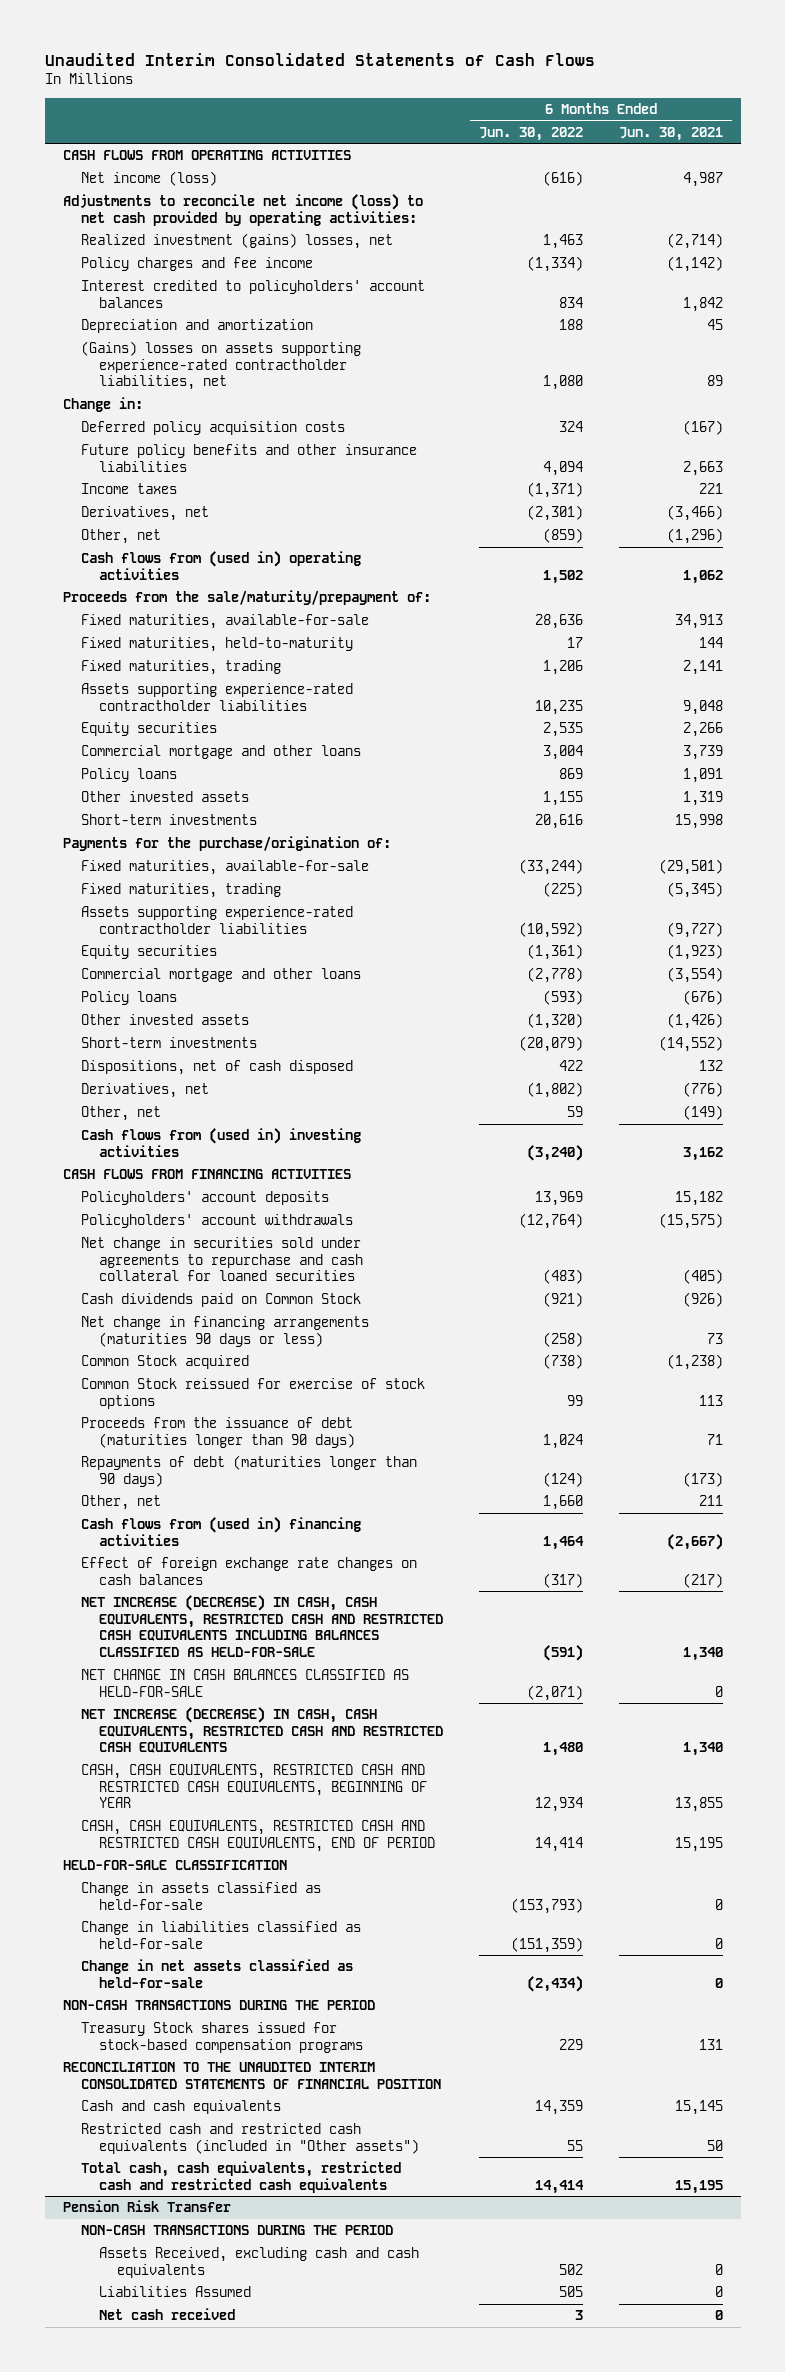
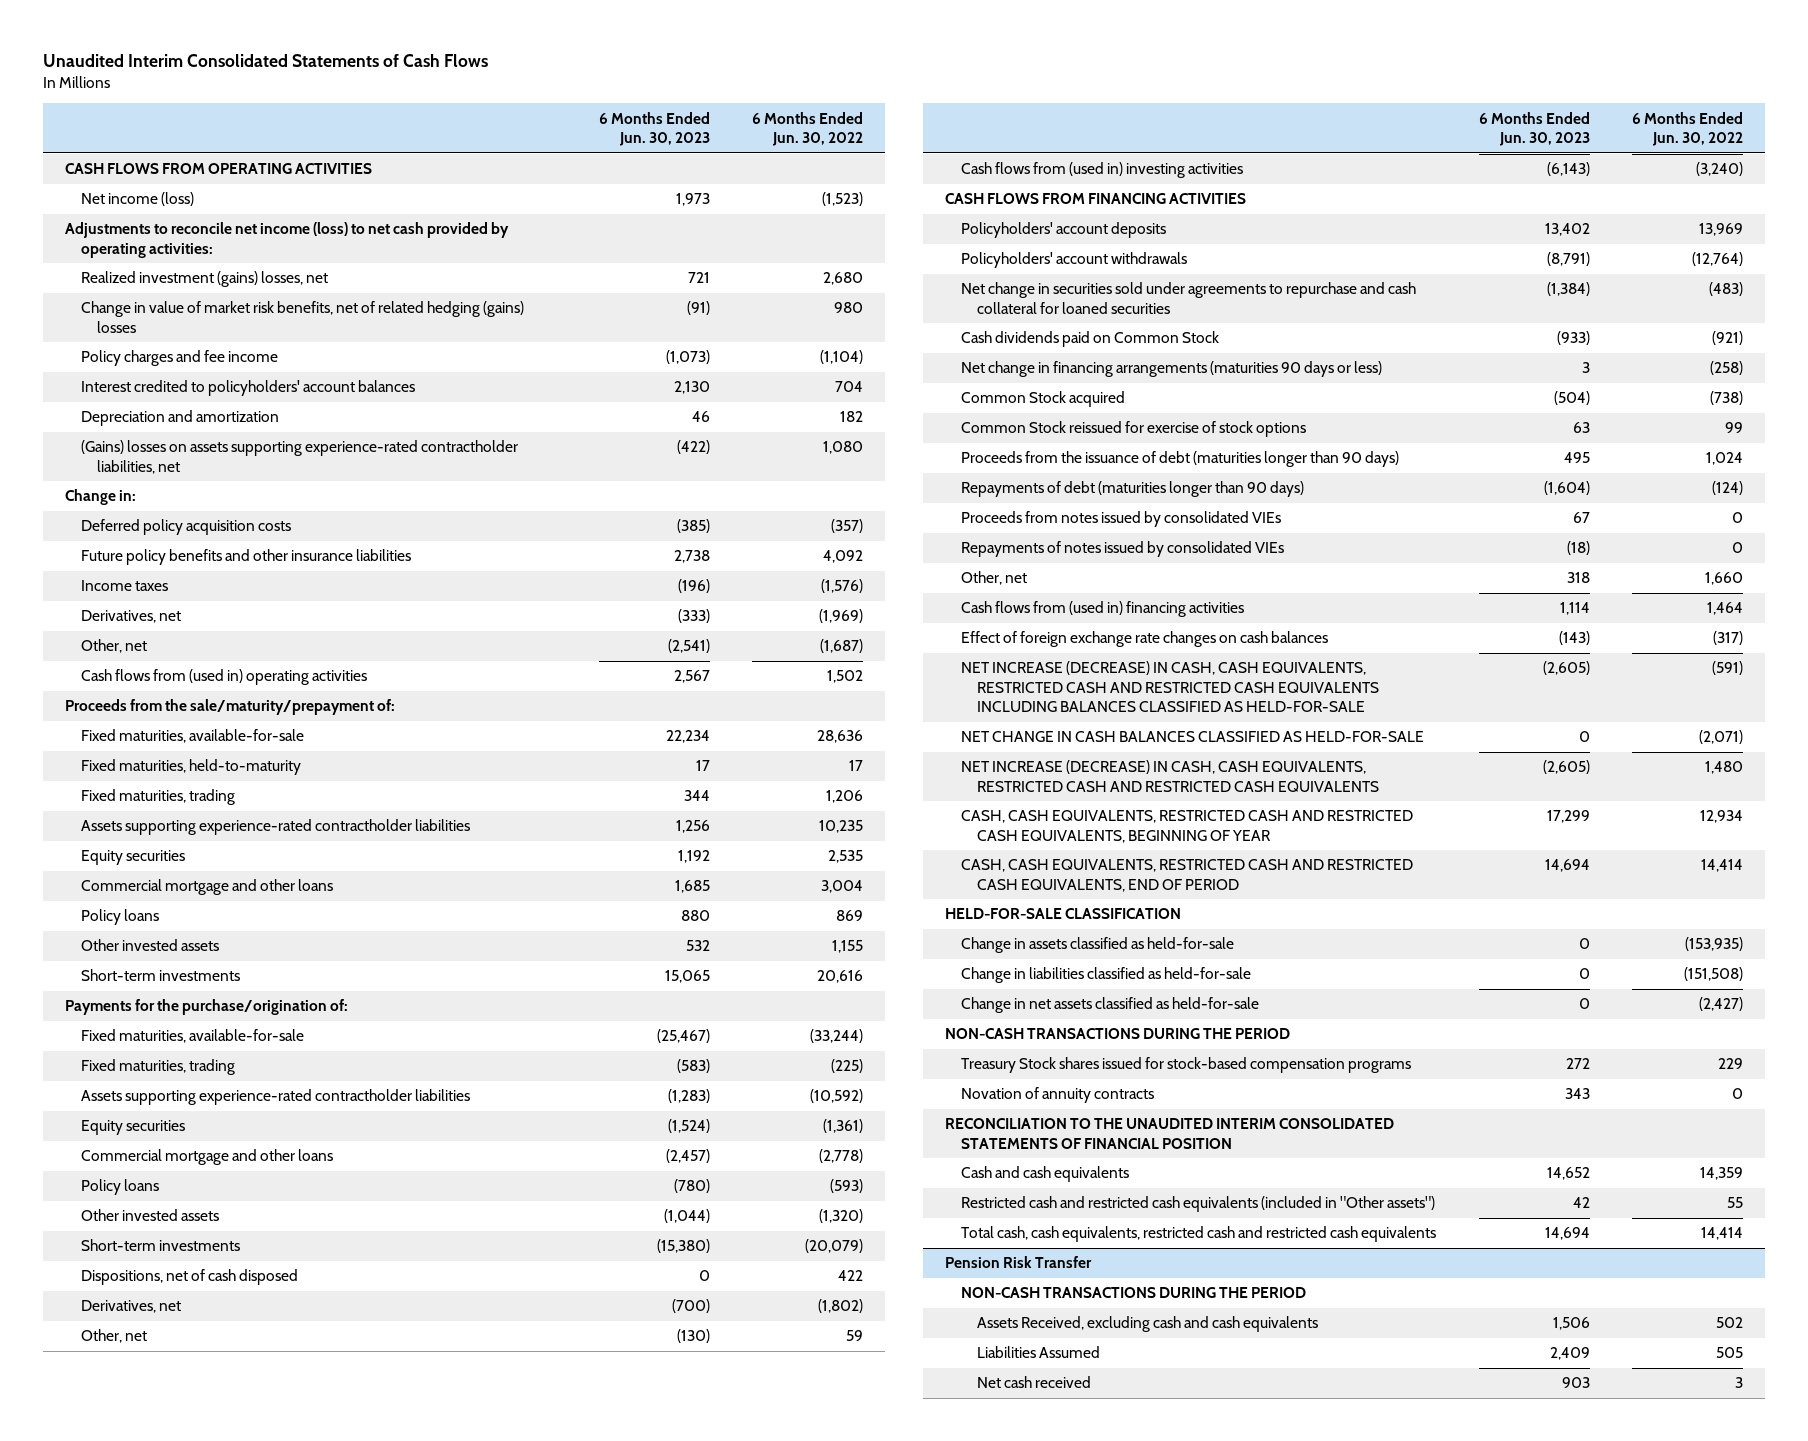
- | 6 Months Ended Jun. 30, 2022 | 6 Months Ended Jun. 30, 2021
+ | 6 Months Ended Jun. 30, 2023 | 6 Months Ended Jun. 30, 2022
- Net income (loss) | (616) | 4,987
+ Net income (loss) | 1,973 | (1,523)
- Realized investment (gains) losses, net | 1,463 | (2,714)
- Policy charges and fee income | (1,334) | (1,142)
- Interest credited to policyholders' account balances | 834 | 1,842
- Depreciation and amortization | 188 | 45
+ Realized investment (gains) losses, net | 721 | 2,680
+ Change in value of market risk benefits, net of related hedging (gains) losses | (91) | 980
+ Policy charges and fee income | (1,073) | (1,104)
+ Interest credited to policyholders' account balances | 2,130 | 704
+ Depreciation and amortization | 46 | 182
- Deferred policy acquisition costs | 324 | (167)
- Future policy benefits and other insurance liabilities | 4,094 | 2,663
- Income taxes | (1,371) | 221
- Derivatives, net | (2,301) | (3,466)
- Other, net | (859) | (1,296)
+ Deferred policy acquisition costs | (385) | (357)
+ Future policy benefits and other insurance liabilities | 2,738 | 4,092
+ Income taxes | (196) | (1,576)
+ Derivatives, net | (333) | (1,969)
+ Other, net | (2,541) | (1,687)
+ Proceeds from notes issued by consolidated VIEs | 67 | 0
+ Repayments of notes issued by consolidated VIEs | (18) | 0
- Change in assets classified as held-for-sale | (153,793) | 0
- Change in liabilities classified as held-for-sale | (151,359) | 0
- Change in net assets classified as held-for-sale | (2,434) | 0
+ Change in assets classified as held-for-sale | 0 | (153,935)
+ Change in liabilities classified as held-for-sale | 0 | (151,508)
+ Change in net assets classified as held-for-sale | 0 | (2,427)
+ Novation of annuity contracts | 343 | 0

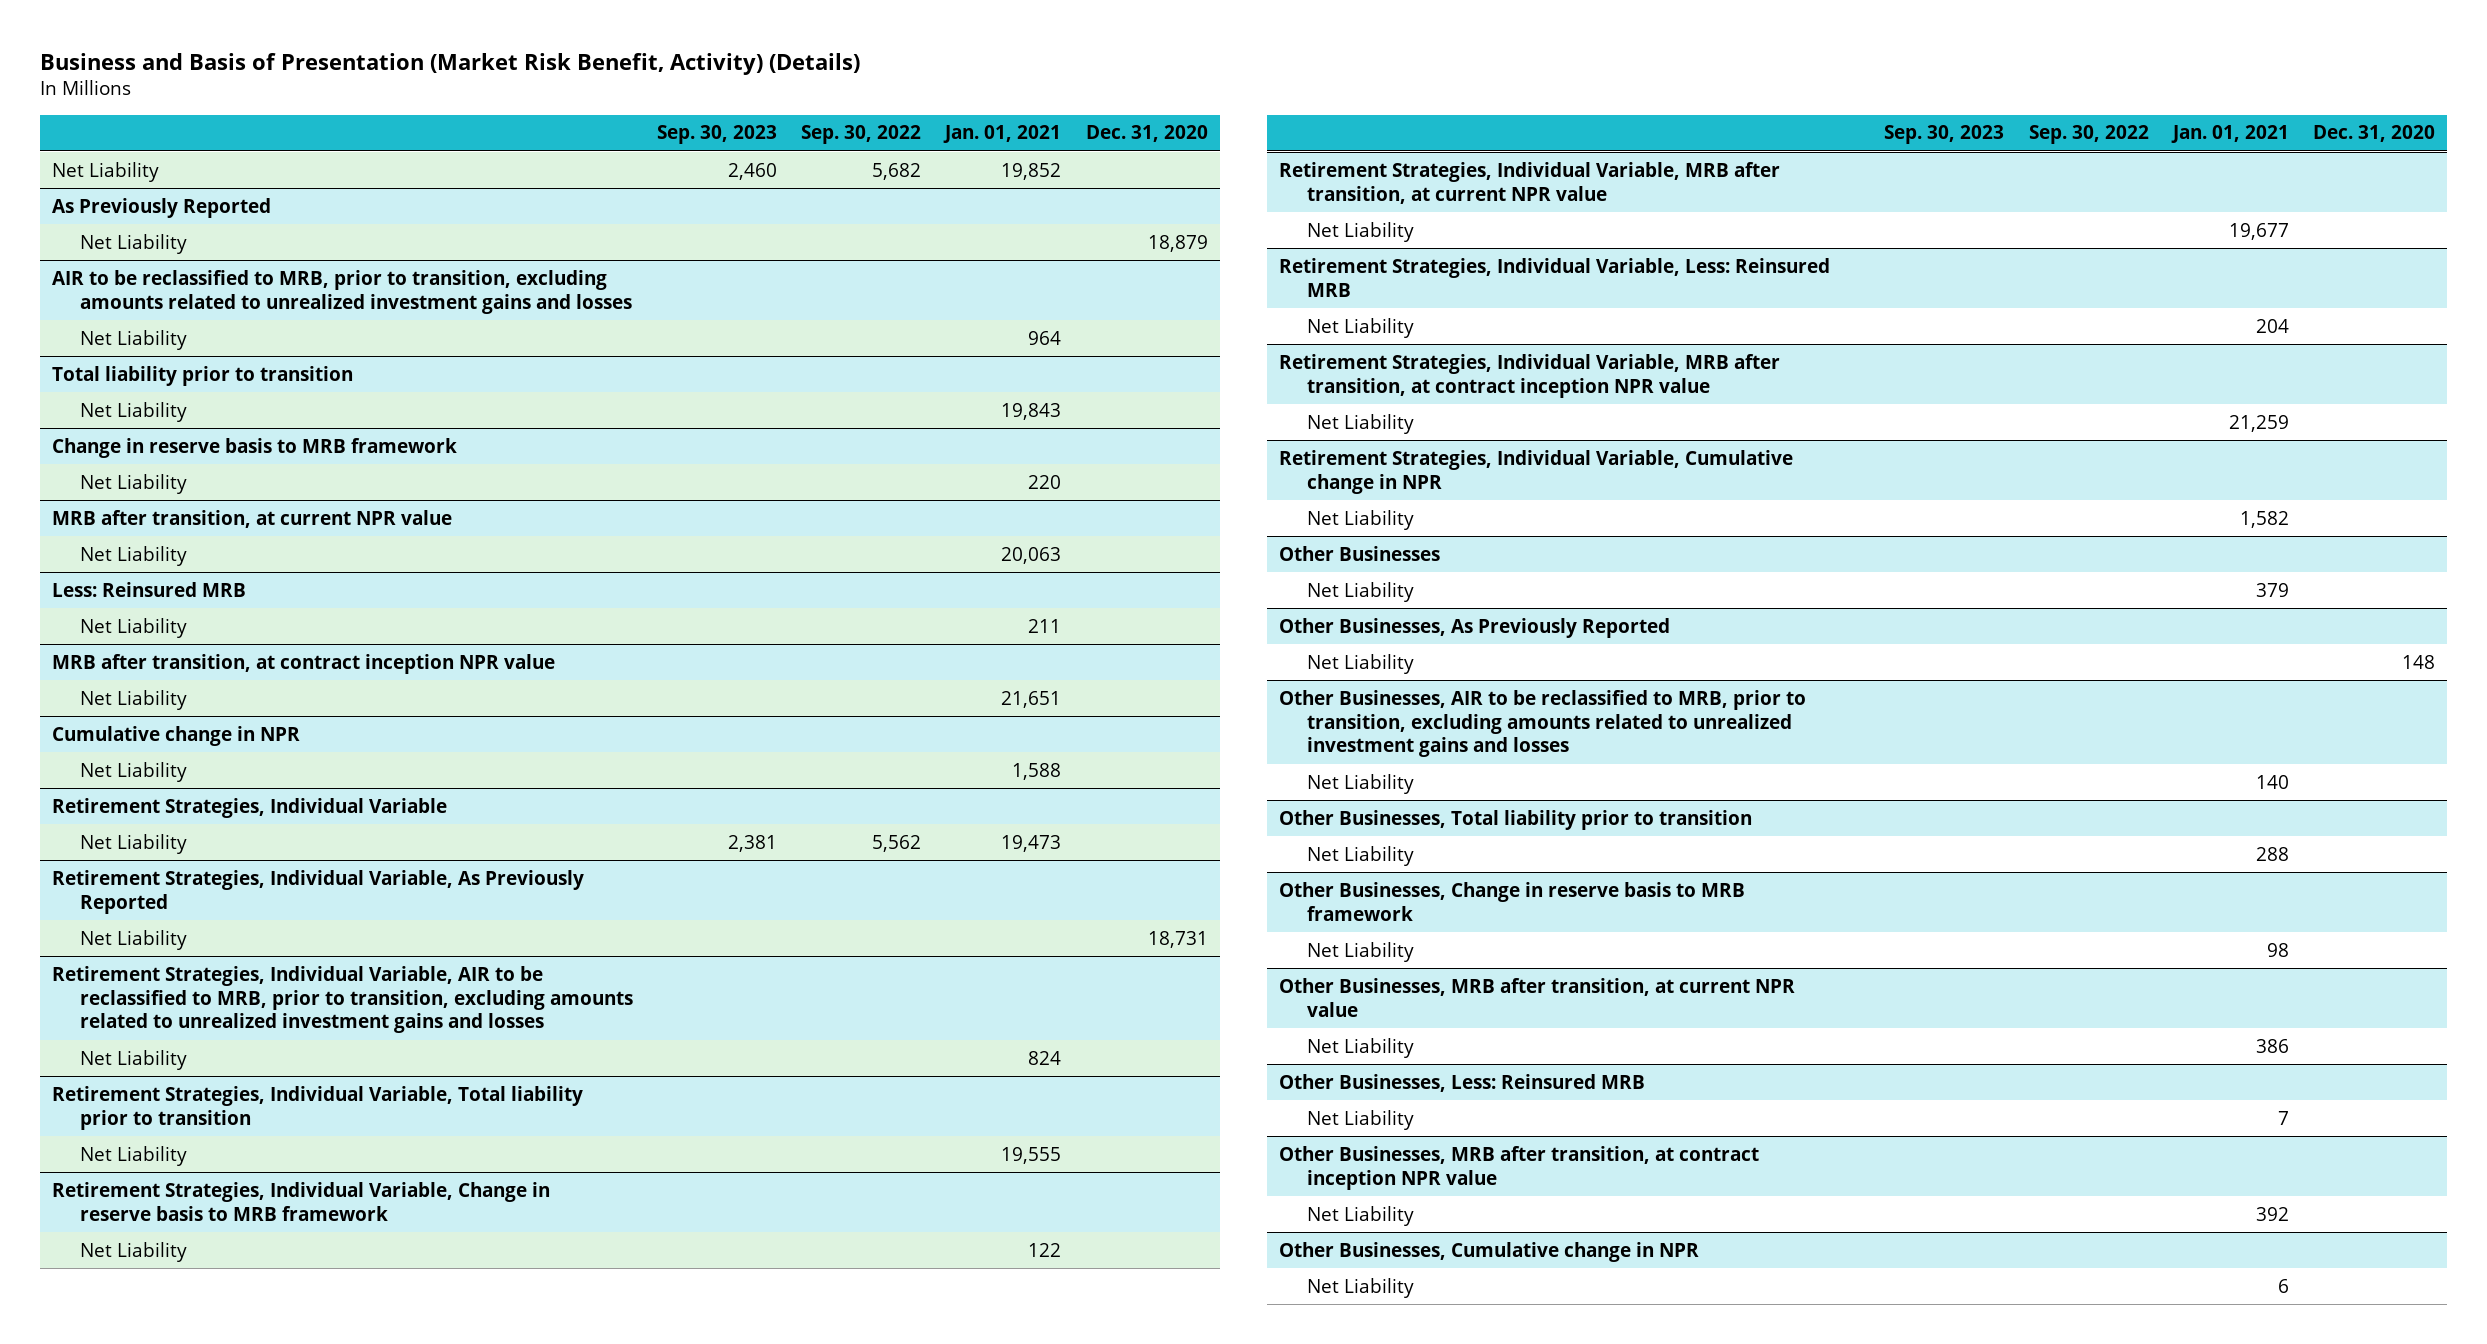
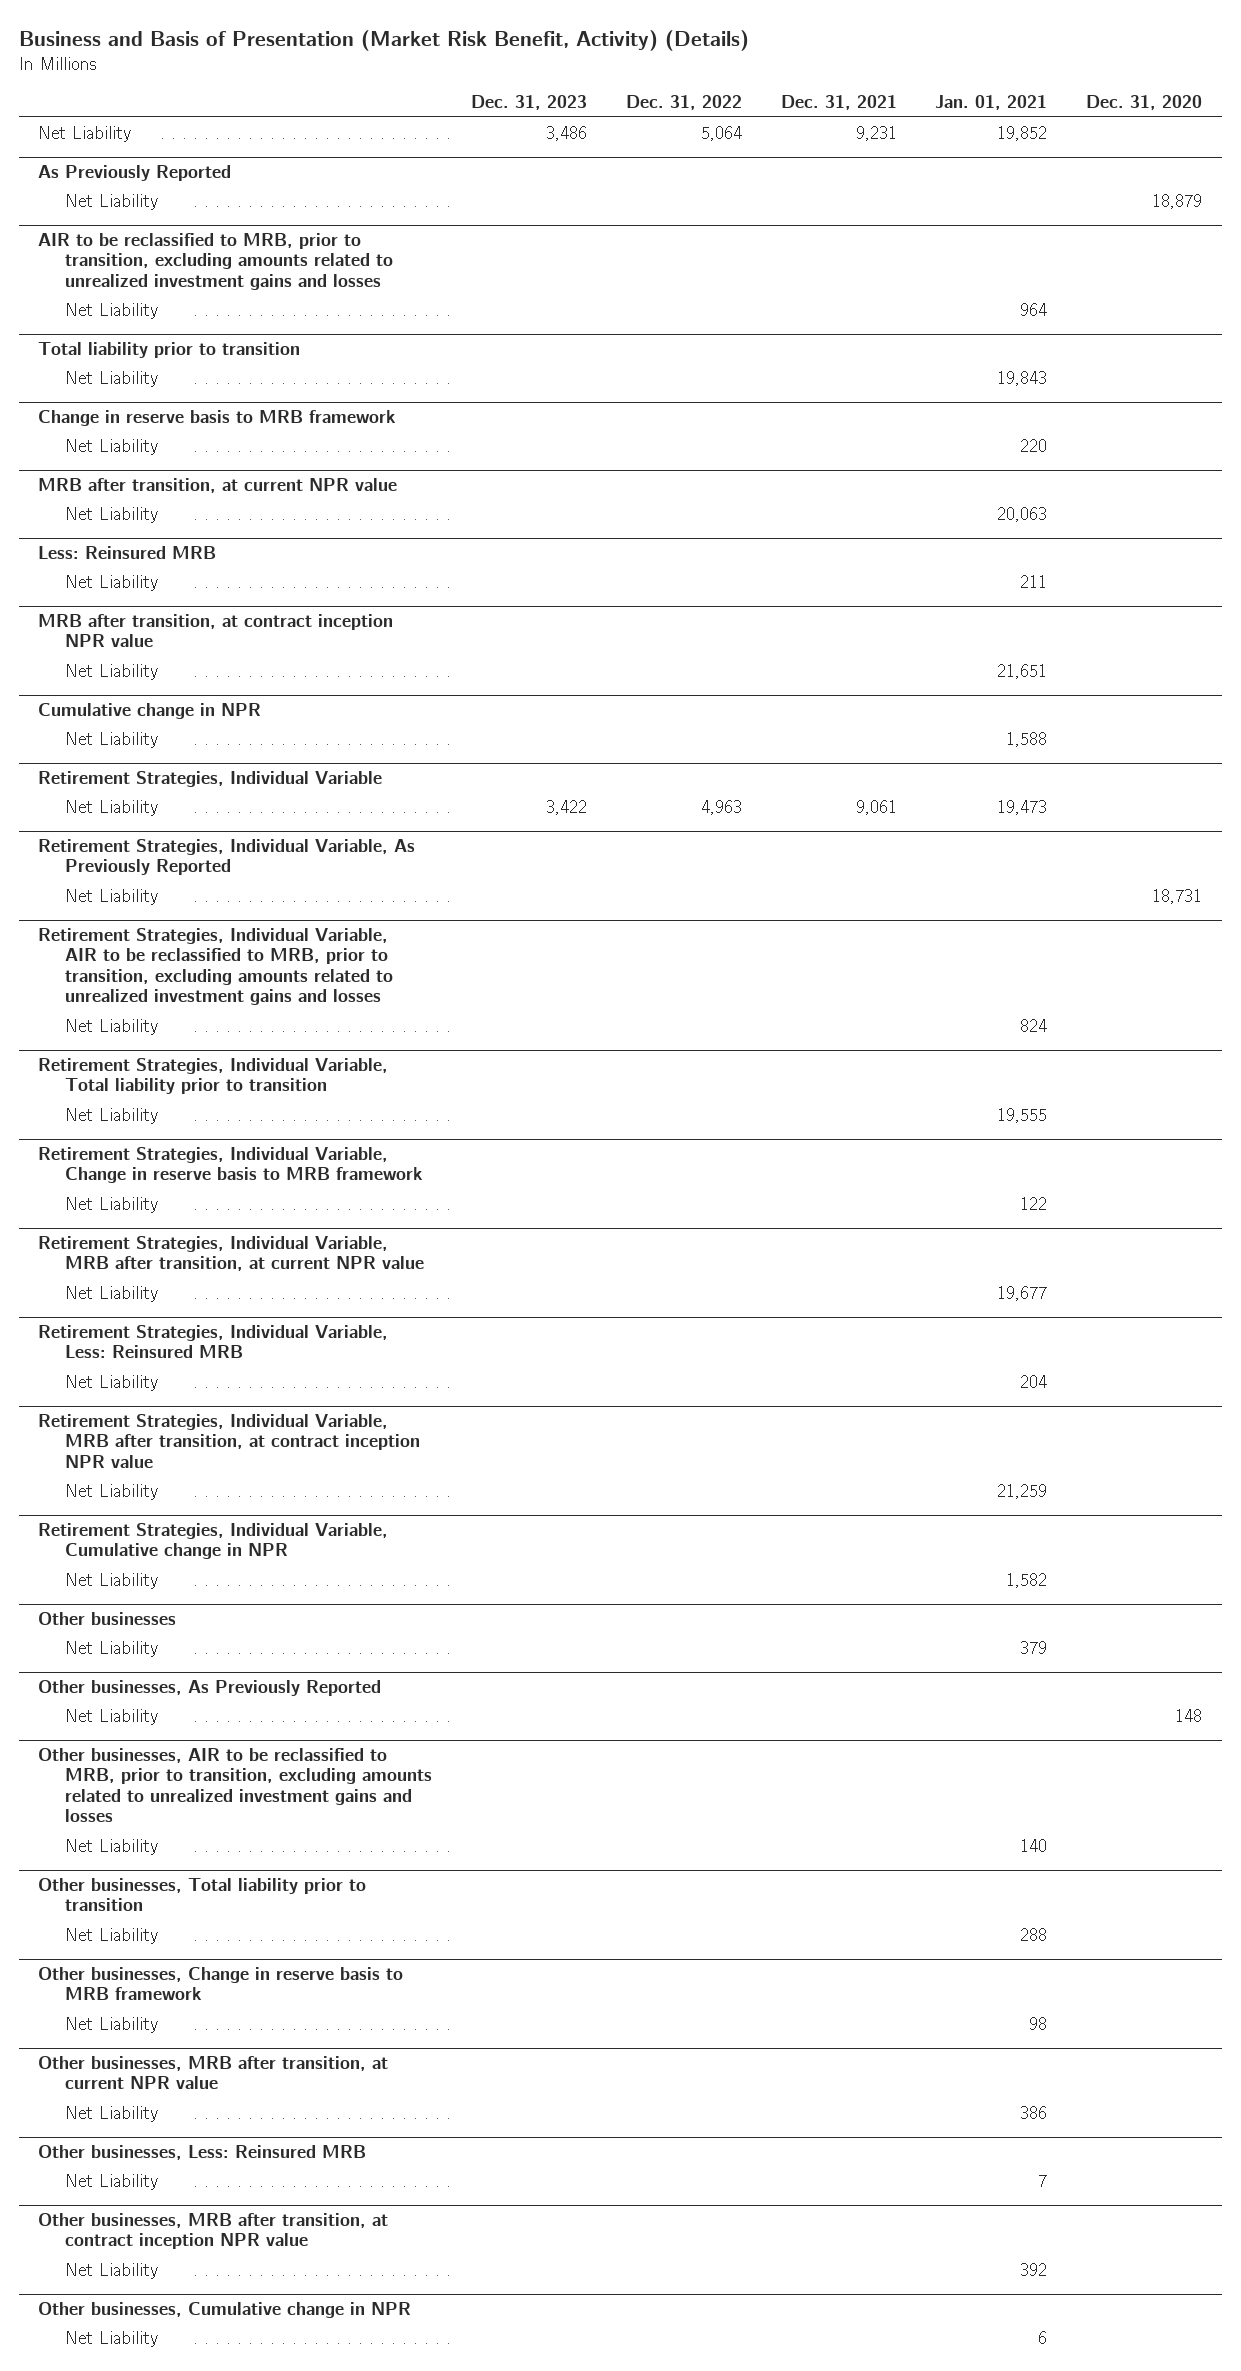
- | Sep. 30, 2023 | Sep. 30, 2022 | Jan. 01, 2021 | Dec. 31, 2020
+ | Dec. 31, 2023 | Dec. 31, 2022 | Dec. 31, 2021 | Jan. 01, 2021 | Dec. 31, 2020
- Other Businesses
+ Other businesses
- Other Businesses, As Previously Reported
+ Other businesses, As Previously Reported
- Other Businesses, AIR to be reclassified to MRB, prior to transition, excluding amounts related to unrealized investment gains and losses
+ Other businesses, AIR to be reclassified to MRB, prior to transition, excluding amounts related to unrealized investment gains and losses
- Other Businesses, Total liability prior to transition
+ Other businesses, Total liability prior to transition
- Other Businesses, Change in reserve basis to MRB framework
+ Other businesses, Change in reserve basis to MRB framework
- Other Businesses, MRB after transition, at current NPR value
+ Other businesses, MRB after transition, at current NPR value
- Other Businesses, Less: Reinsured MRB
+ Other businesses, Less: Reinsured MRB
- Other Businesses, MRB after transition, at contract inception NPR value
+ Other businesses, MRB after transition, at contract inception NPR value
- Other Businesses, Cumulative change in NPR
+ Other businesses, Cumulative change in NPR

